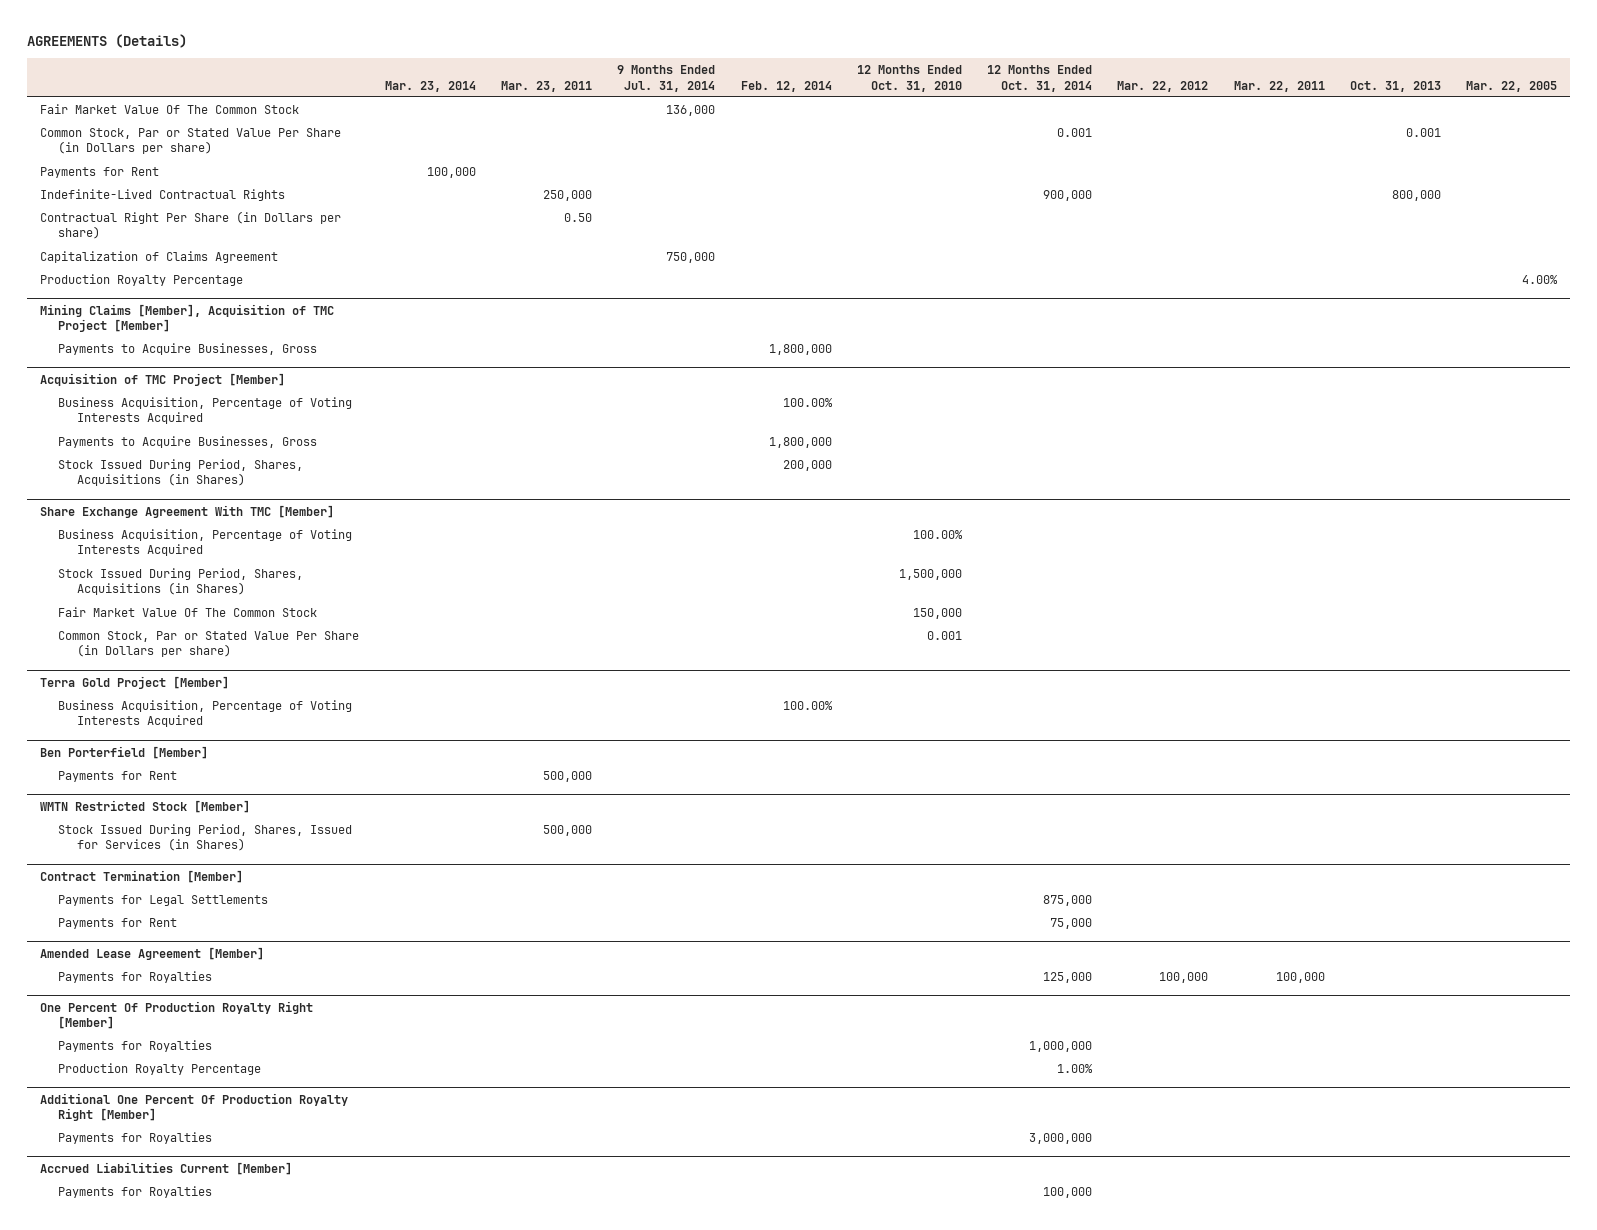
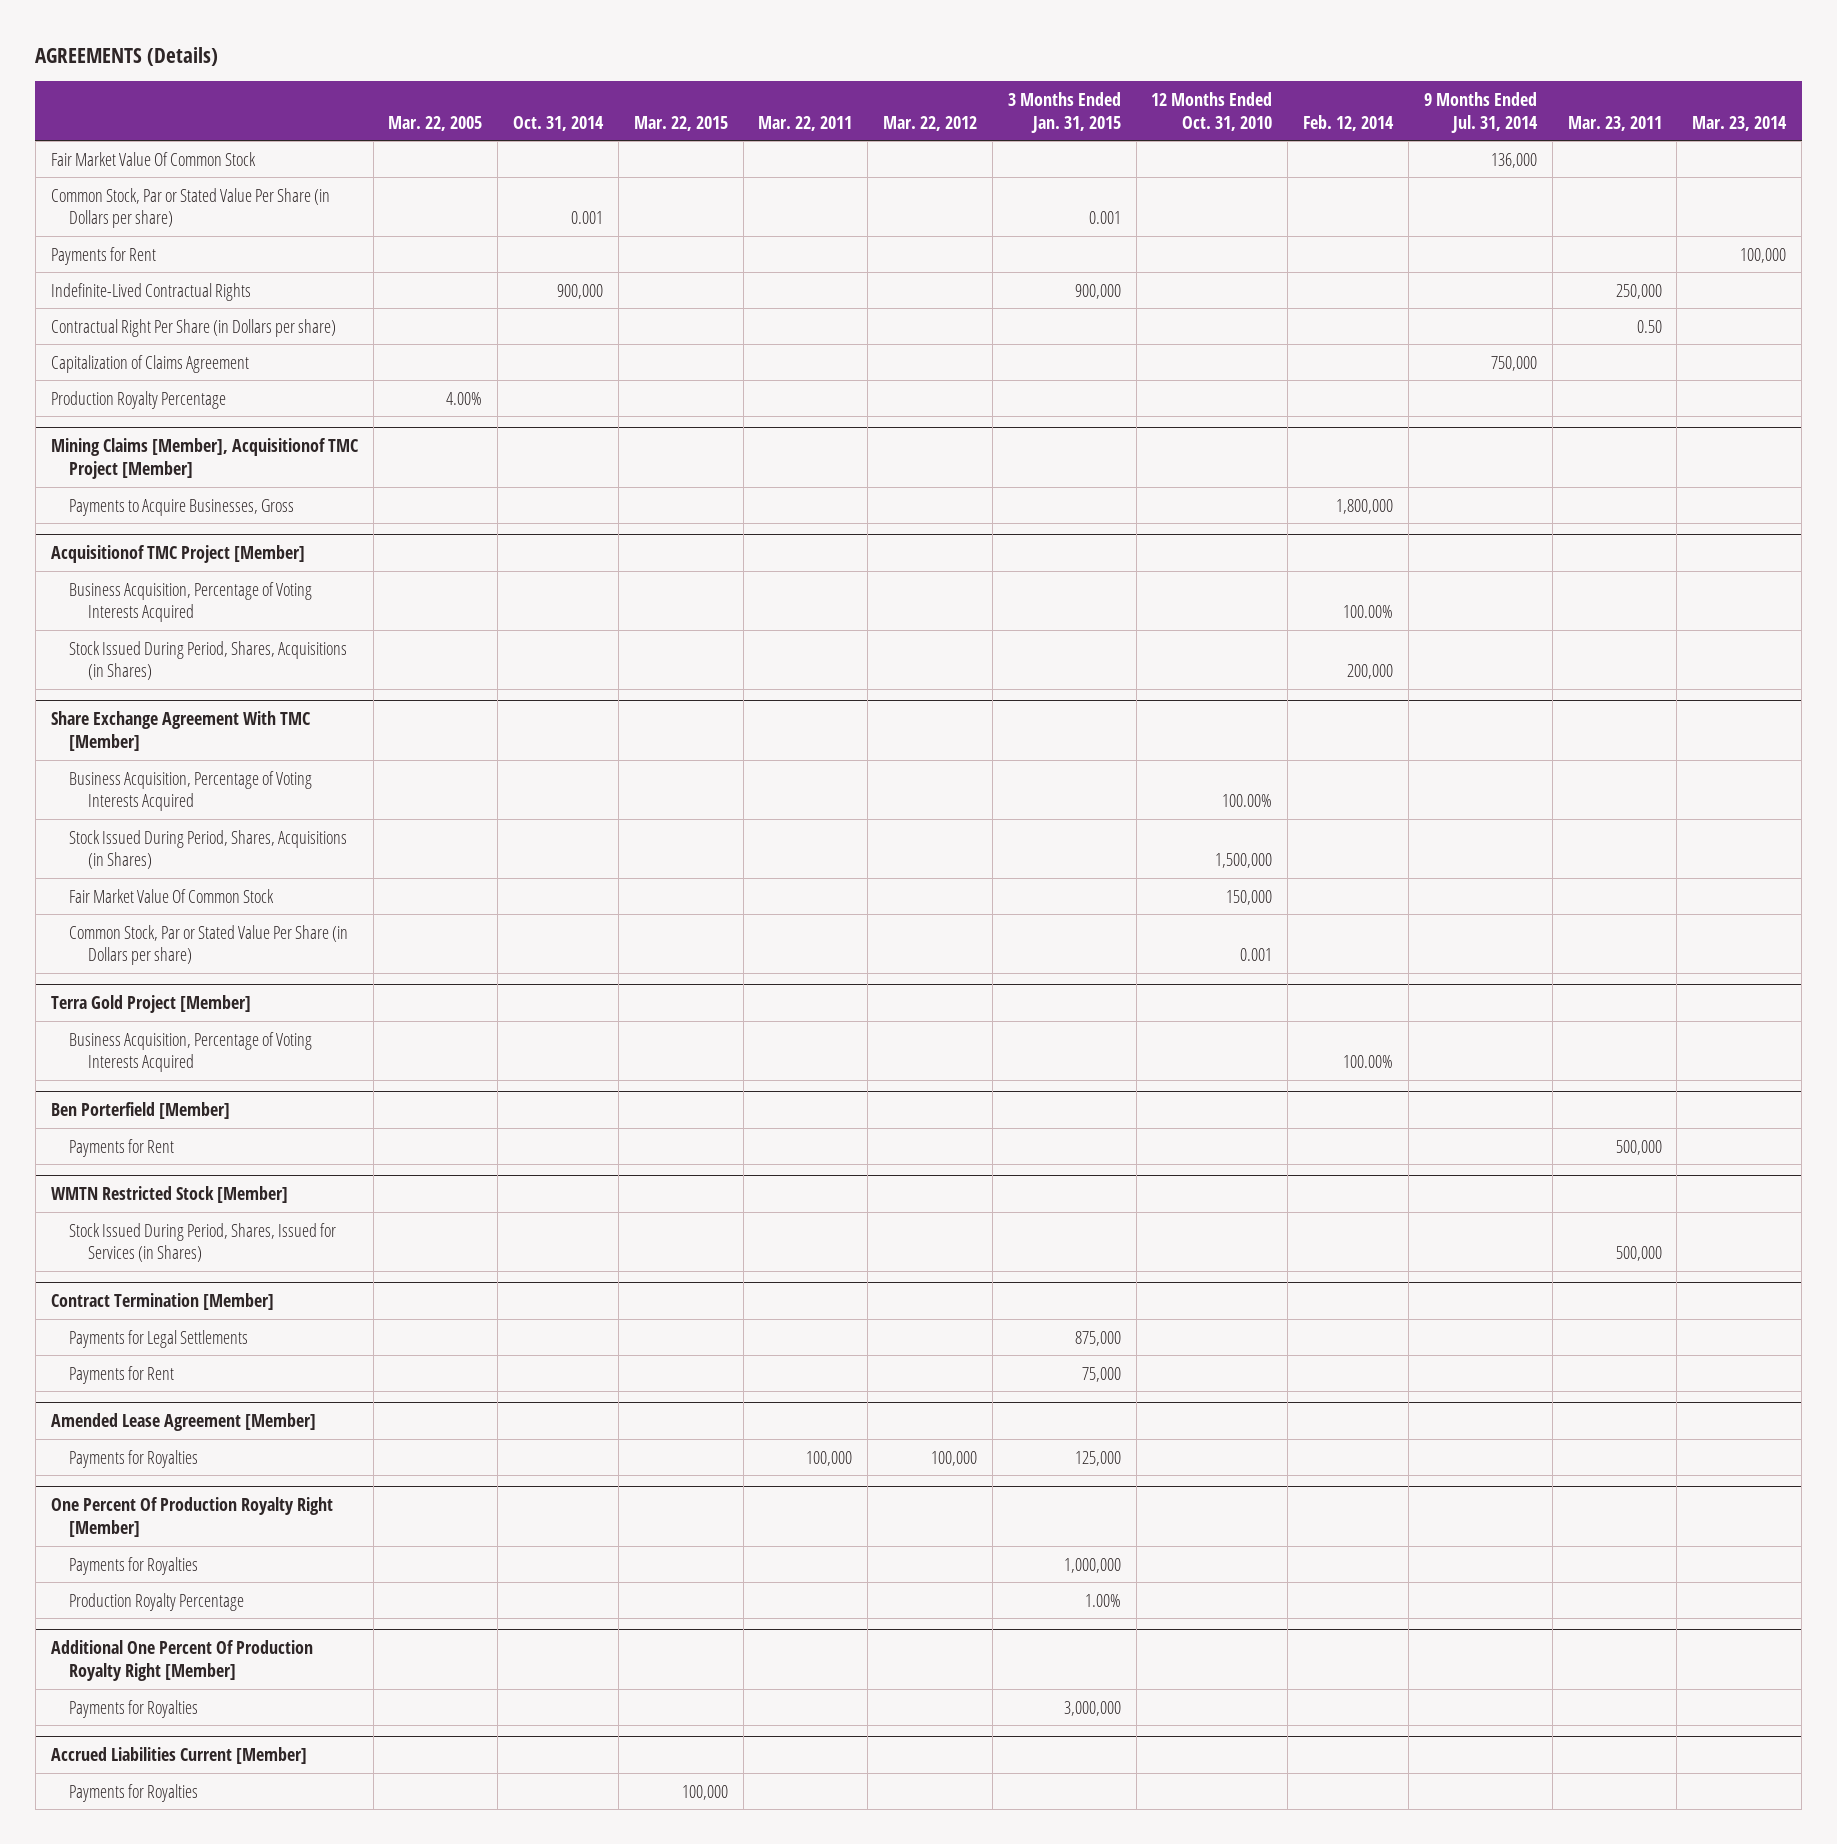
- | Mar. 23, 2014 | Mar. 23, 2011 | 9 Months Ended Jul. 31, 2014 | Feb. 12, 2014 | 12 Months Ended Oct. 31, 2010 | 12 Months Ended Oct. 31, 2014 | Mar. 22, 2012 | Mar. 22, 2011 | Oct. 31, 2013 | Mar. 22, 2005
+ | Mar. 22, 2005 | Oct. 31, 2014 | Mar. 22, 2015 | Mar. 22, 2011 | Mar. 22, 2012 | 3 Months Ended Jan. 31, 2015 | 12 Months Ended Oct. 31, 2010 | Feb. 12, 2014 | 9 Months Ended Jul. 31, 2014 | Mar. 23, 2011 | Mar. 23, 2014
- Fair Market Value Of The Common Stock | | | 136,000 | | | | | | |
+ Fair Market Value Of Common Stock | | | | | | | | | 136,000 | |
- Mining Claims [Member], Acquisition of TMC Project [Member]
+ Mining Claims [Member], Acquisitionof TMC Project [Member]
- Acquisition of TMC Project [Member]
+ Acquisitionof TMC Project [Member]
- Payments to Acquire Businesses, Gross | | | | 1,800,000 | | | | | |
@ Share Exchange Agreement With TMC [Member]
- Fair Market Value Of The Common Stock | | | | | 150,000 | | | | |
+ Fair Market Value Of Common Stock | | | | | | | 150,000 | | | |

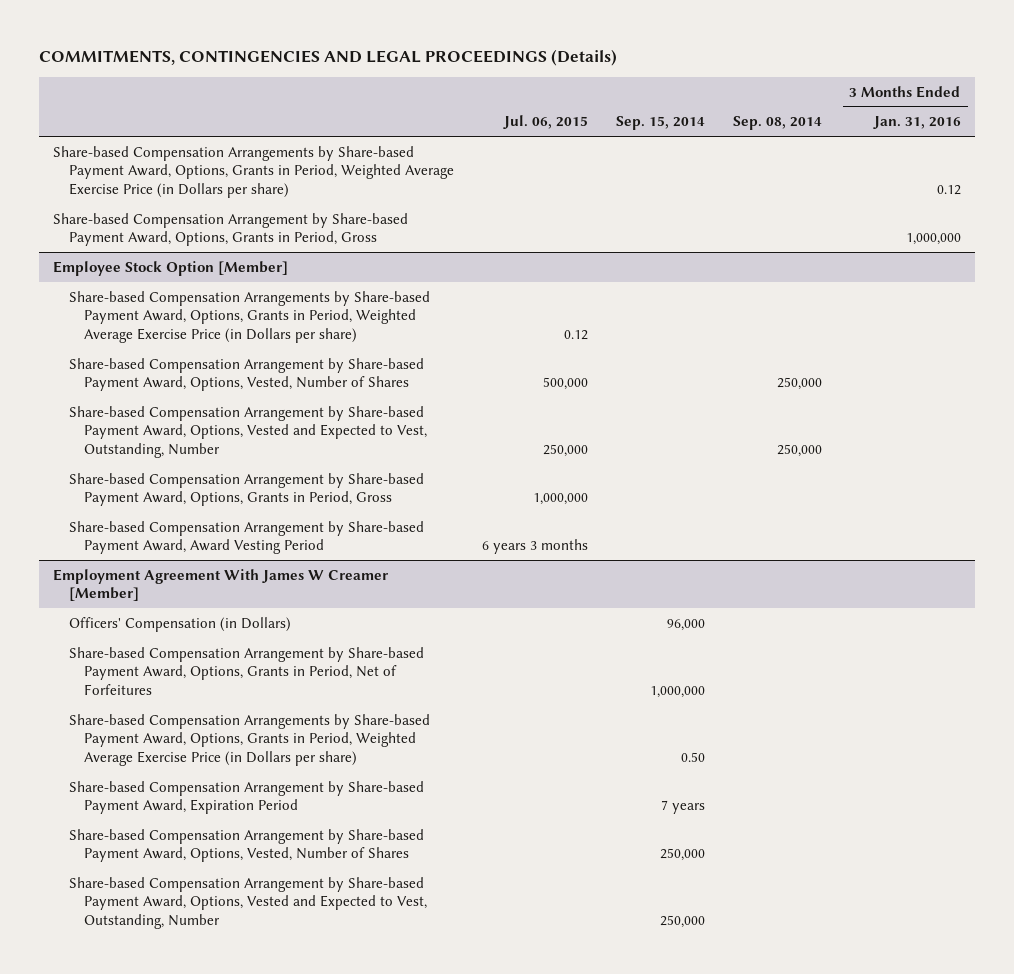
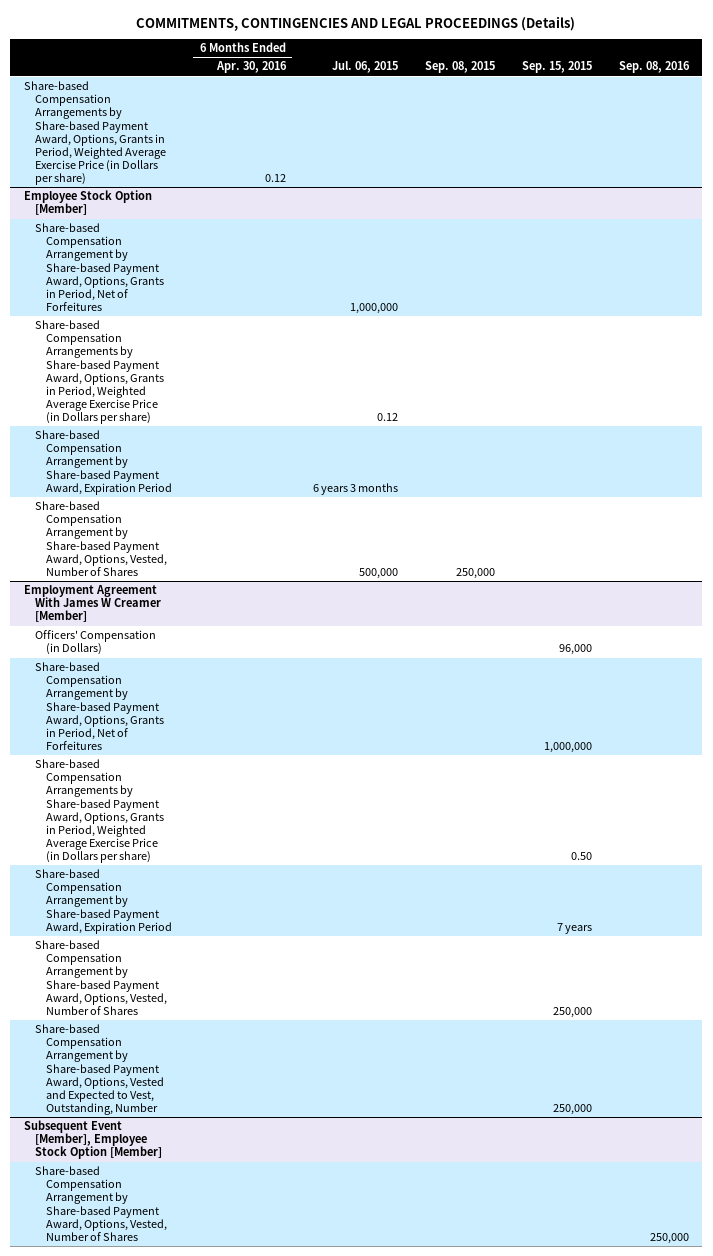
- | Jul. 06, 2015 | Sep. 15, 2014 | Sep. 08, 2014 | 3 Months Ended Jan. 31, 2016
+ | 6 Months Ended Apr. 30, 2016 | Jul. 06, 2015 | Sep. 08, 2015 | Sep. 15, 2015 | Sep. 08, 2016
- Share-based Compensation Arrangement by Share-based Payment Award, Options, Grants in Period, Gross | | | | 1,000,000
@ Employee Stock Option [Member]
+ Share-based Compensation Arrangement by Share-based Payment Award, Options, Grants in Period, Net of Forfeitures | | 1,000,000 | | |
+ Share-based Compensation Arrangement by Share-based Payment Award, Expiration Period | | 6 years 3 months | | |
- Share-based Compensation Arrangement by Share-based Payment Award, Options, Vested and Expected to Vest, Outstanding, Number | 250,000 | | 250,000 |
- Share-based Compensation Arrangement by Share-based Payment Award, Options, Grants in Period, Gross | 1,000,000 | | |
- Share-based Compensation Arrangement by Share-based Payment Award, Award Vesting Period | 6 years 3 months | | |
+ Subsequent Event [Member], Employee Stock Option [Member]
+ Share-based Compensation Arrangement by Share-based Payment Award, Options, Vested, Number of Shares | | | | | 250,000

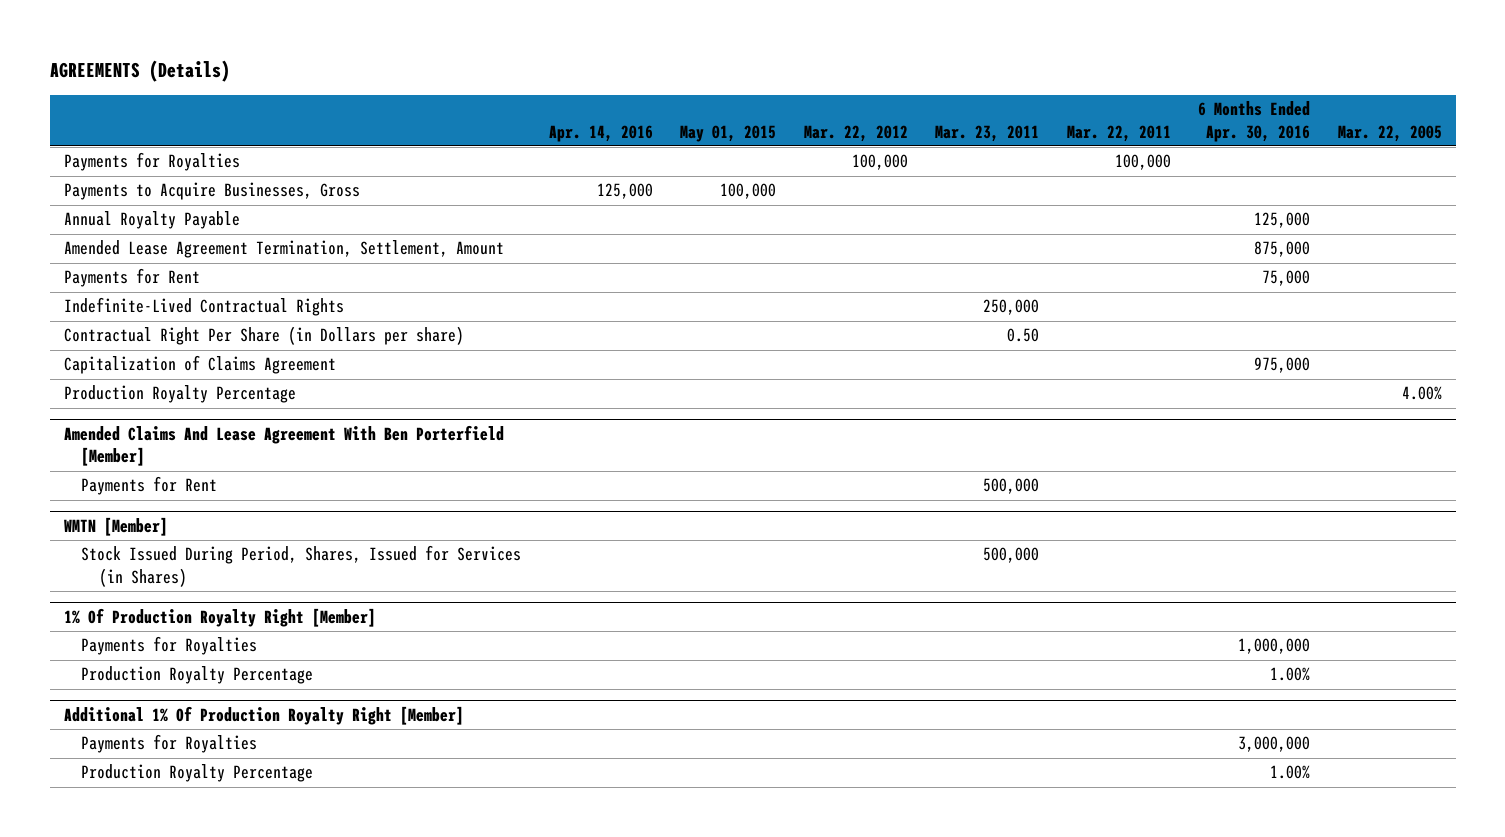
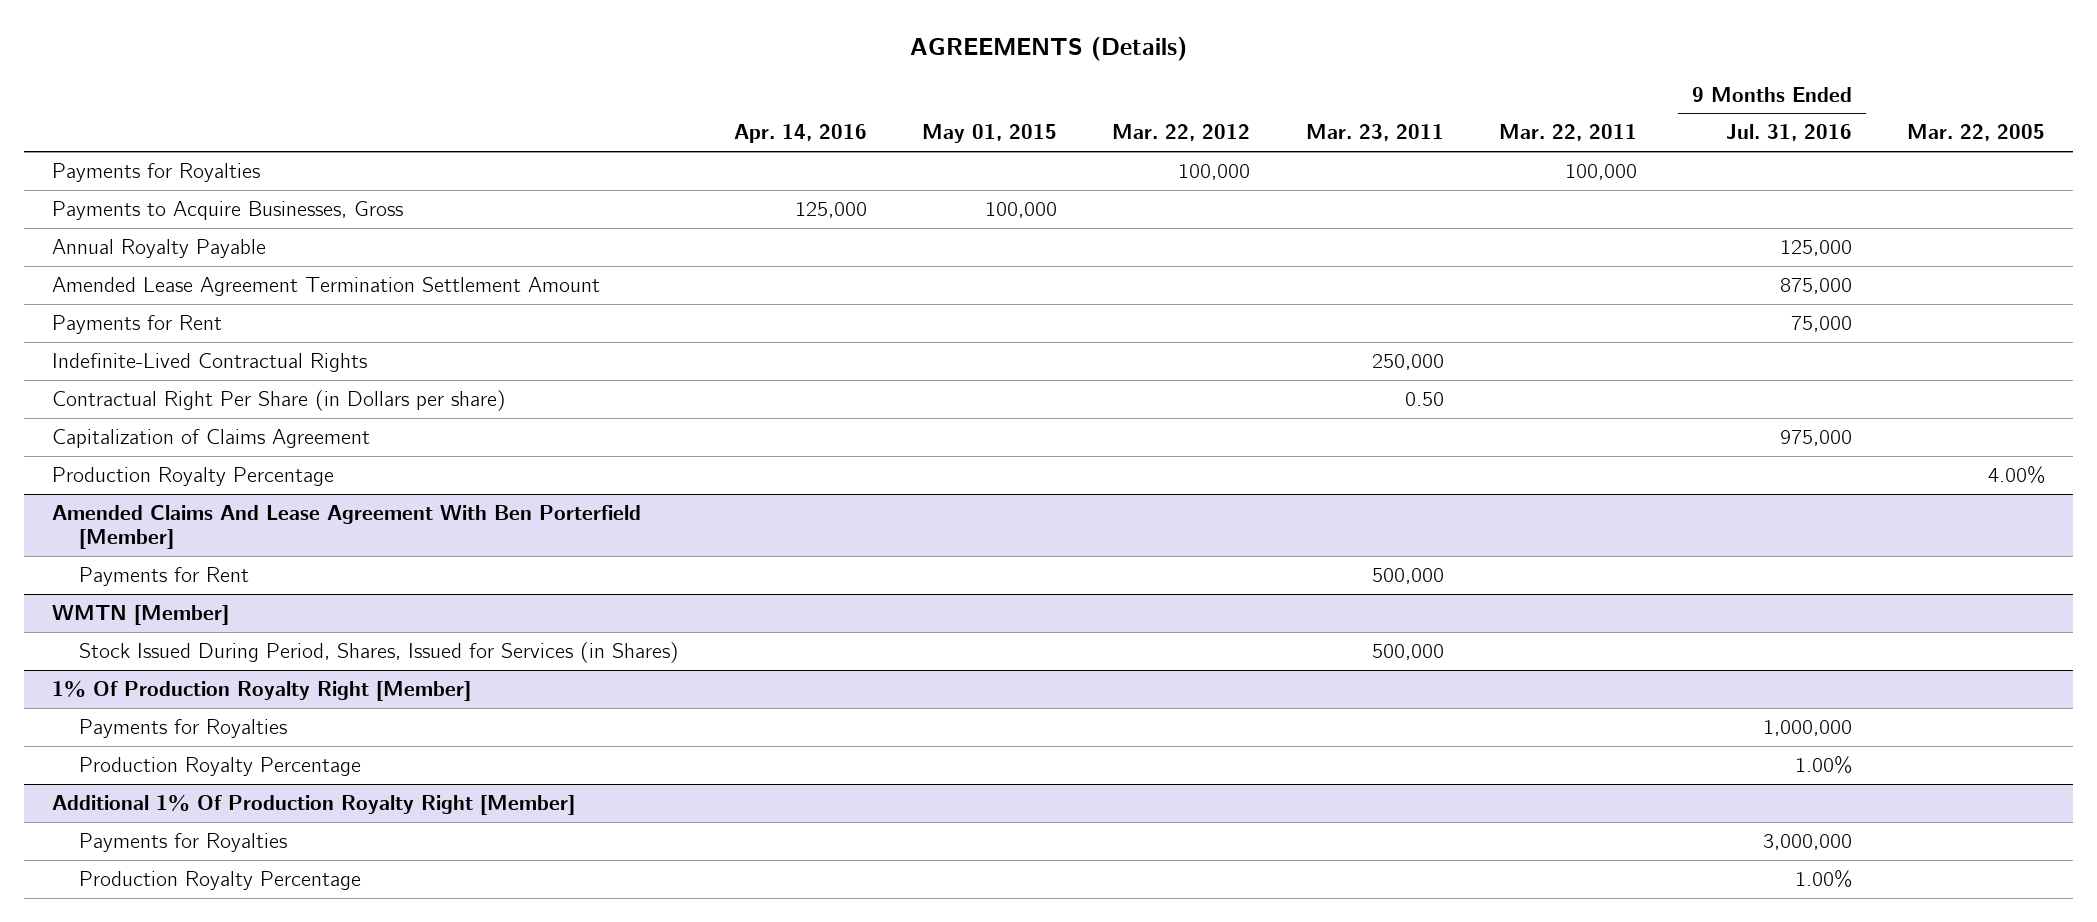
- | Apr. 14, 2016 | May 01, 2015 | Mar. 22, 2012 | Mar. 23, 2011 | Mar. 22, 2011 | 6 Months Ended Apr. 30, 2016 | Mar. 22, 2005
+ | Apr. 14, 2016 | May 01, 2015 | Mar. 22, 2012 | Mar. 23, 2011 | Mar. 22, 2011 | 9 Months Ended Jul. 31, 2016 | Mar. 22, 2005
- Amended Lease Agreement Termination, Settlement, Amount | | | | | | 875,000 |
+ Amended Lease Agreement Termination Settlement Amount | | | | | | 875,000 |

